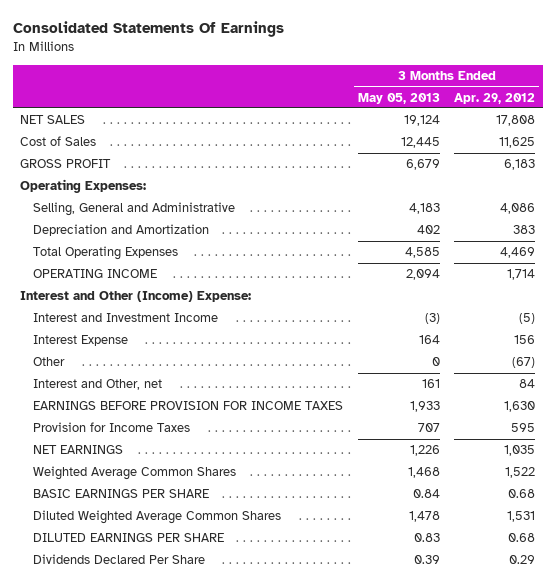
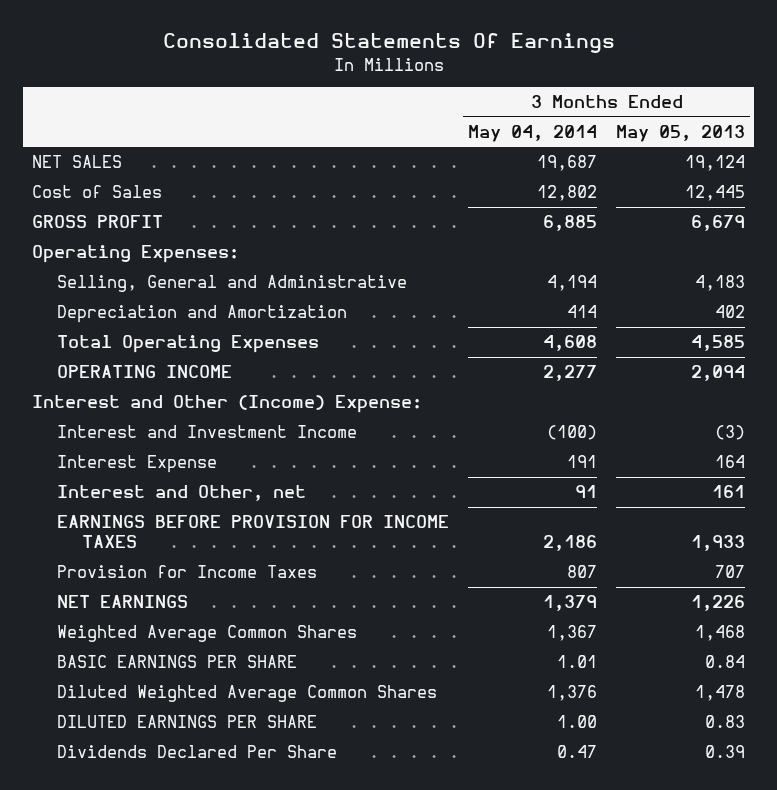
- | 3 Months Ended May 05, 2013 | 3 Months Ended Apr. 29, 2012
+ | 3 Months Ended May 04, 2014 | 3 Months Ended May 05, 2013
- Other | 0 | (67)

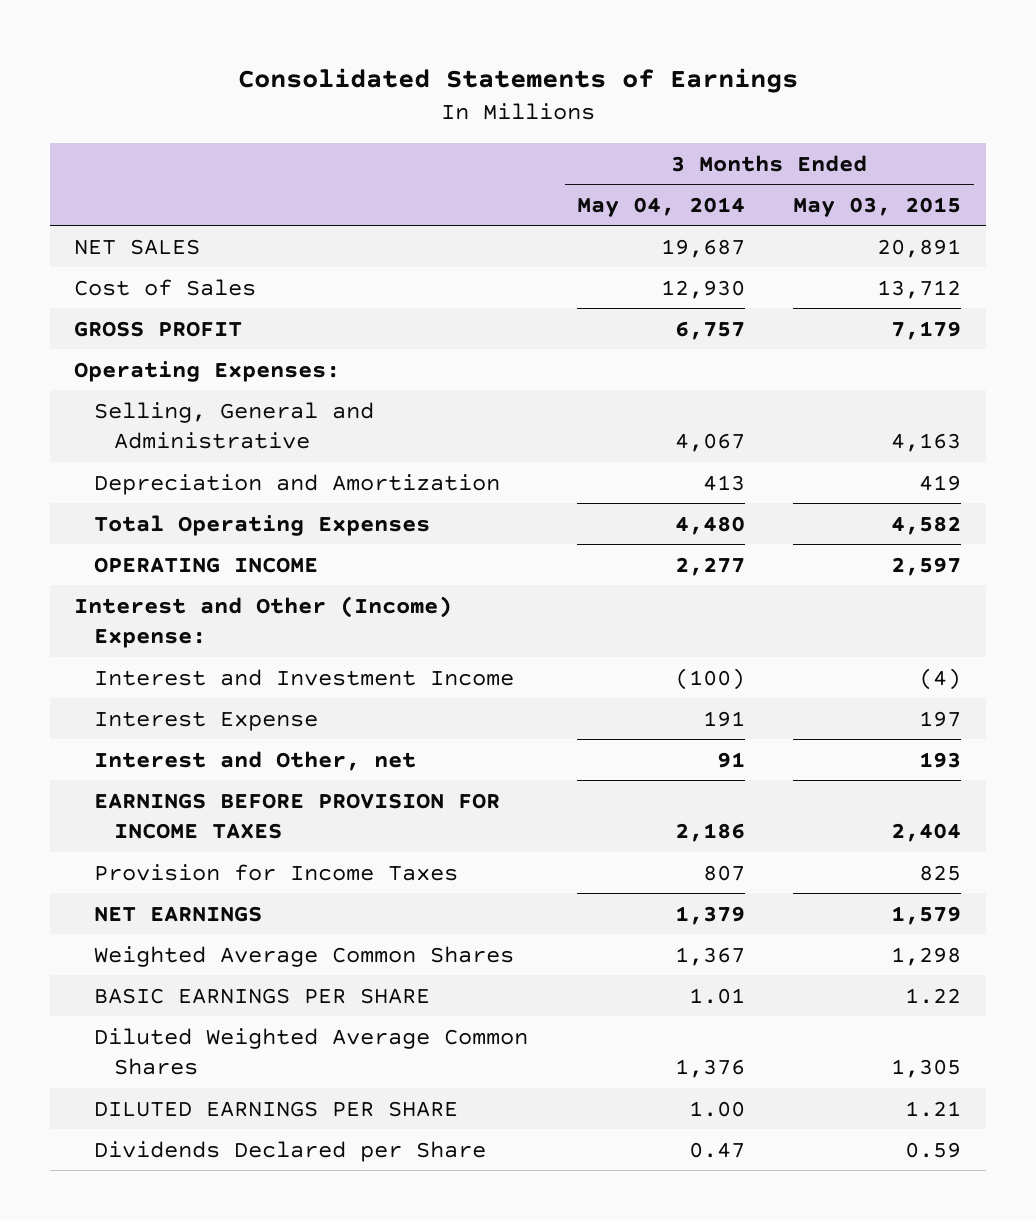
- Consolidated Statements Of Earnings
+ Consolidated Statements of Earnings
- | 3 Months Ended May 04, 2014 | 3 Months Ended May 05, 2013
+ | 3 Months Ended May 04, 2014 | 3 Months Ended May 03, 2015
- Cost of Sales | 12,802 | 12,445
- GROSS PROFIT | 6,885 | 6,679
+ Cost of Sales | 12,930 | 13,712
+ GROSS PROFIT | 6,757 | 7,179
- Selling, General and Administrative | 4,194 | 4,183
- Depreciation and Amortization | 414 | 402
- Total Operating Expenses | 4,608 | 4,585
+ Selling, General and Administrative | 4,067 | 4,163
+ Depreciation and Amortization | 413 | 419
+ Total Operating Expenses | 4,480 | 4,582
- Dividends Declared Per Share | 0.47 | 0.39
+ Dividends Declared per Share | 0.47 | 0.59

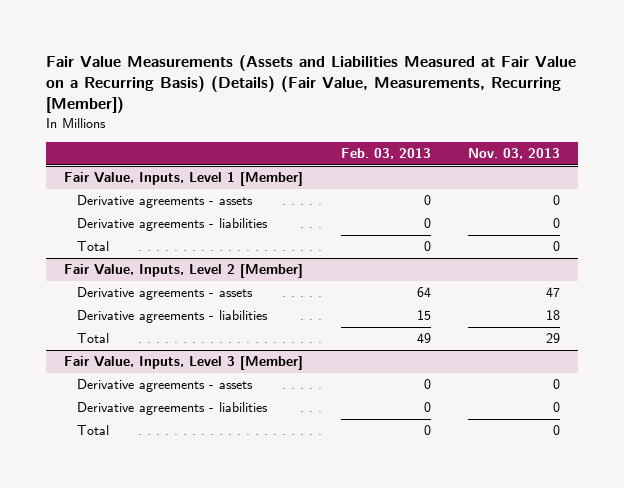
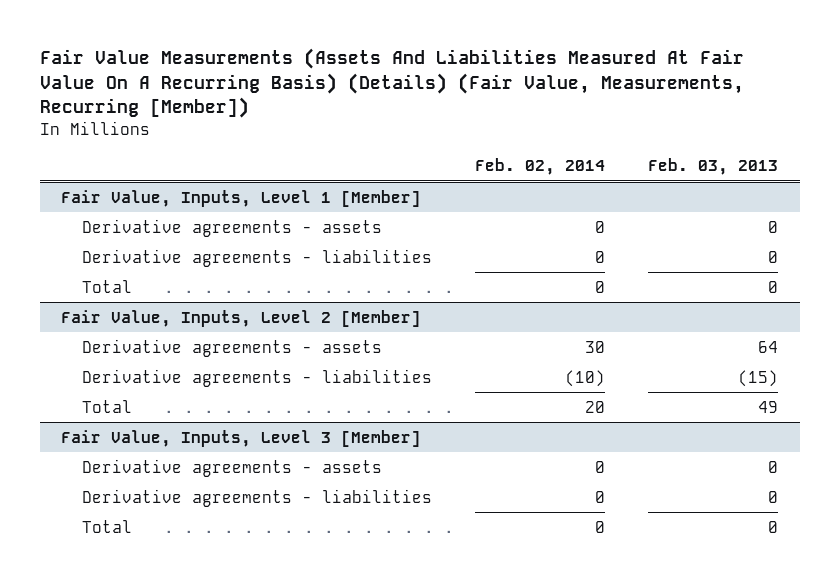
- Fair Value Measurements (Assets and Liabilities Measured at Fair Value on a Recurring Basis) (Details) (Fair Value, Measurements, Recurring [Member])
+ Fair Value Measurements (Assets And Liabilities Measured At Fair Value On A Recurring Basis) (Details) (Fair Value, Measurements, Recurring [Member])
- | Feb. 03, 2013 | Nov. 03, 2013
+ | Feb. 02, 2014 | Feb. 03, 2013
@ Fair Value, Inputs, Level 2 [Member]
- Derivative agreements - liabilities | 15 | 18
+ Derivative agreements - liabilities | (10) | (15)

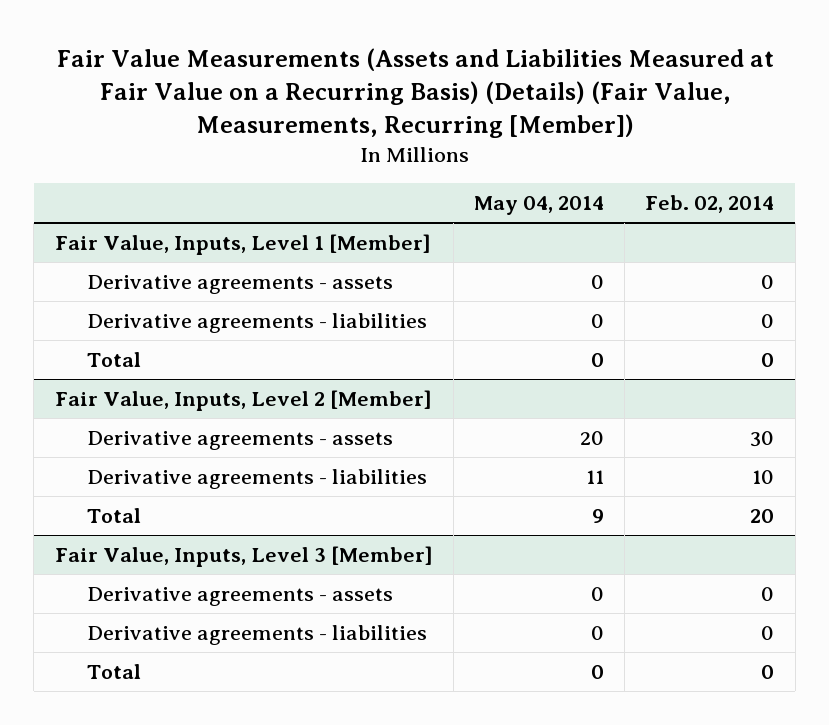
- Fair Value Measurements (Assets And Liabilities Measured At Fair Value On A Recurring Basis) (Details) (Fair Value, Measurements, Recurring [Member])
+ Fair Value Measurements (Assets and Liabilities Measured at Fair Value on a Recurring Basis) (Details) (Fair Value, Measurements, Recurring [Member])
- | Feb. 02, 2014 | Feb. 03, 2013
+ | May 04, 2014 | Feb. 02, 2014
@ Fair Value, Inputs, Level 2 [Member]
- Derivative agreements - liabilities | (10) | (15)
+ Derivative agreements - liabilities | 11 | 10

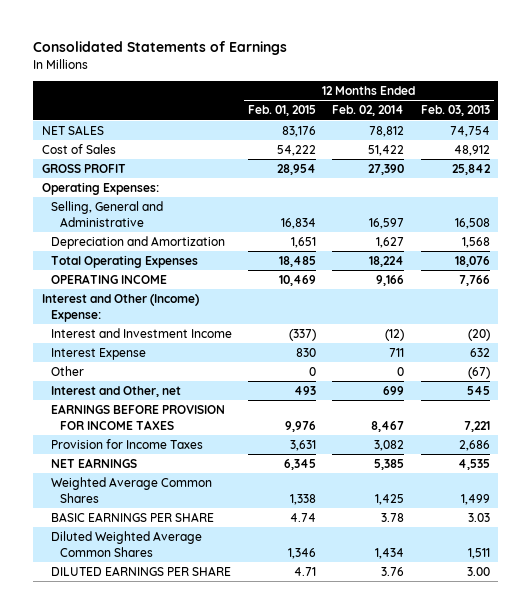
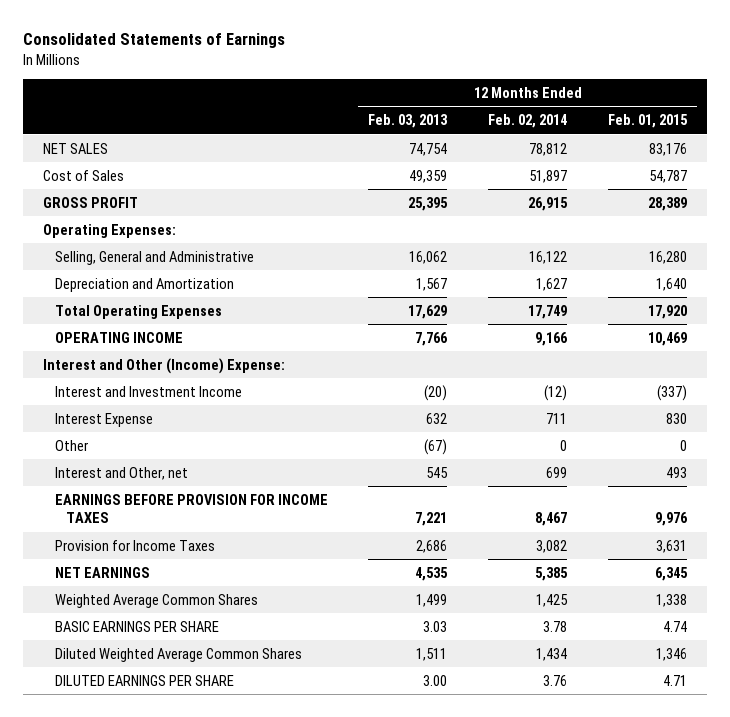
- | 12 Months Ended Feb. 01, 2015 | 12 Months Ended Feb. 02, 2014 | 12 Months Ended Feb. 03, 2013
+ | 12 Months Ended Feb. 03, 2013 | 12 Months Ended Feb. 02, 2014 | 12 Months Ended Feb. 01, 2015
- Cost of Sales | 54,222 | 51,422 | 48,912
- GROSS PROFIT | 28,954 | 27,390 | 25,842
+ Cost of Sales | 49,359 | 51,897 | 54,787
+ GROSS PROFIT | 25,395 | 26,915 | 28,389
- Selling, General and Administrative | 16,834 | 16,597 | 16,508
- Depreciation and Amortization | 1,651 | 1,627 | 1,568
- Total Operating Expenses | 18,485 | 18,224 | 18,076
+ Selling, General and Administrative | 16,062 | 16,122 | 16,280
+ Depreciation and Amortization | 1,567 | 1,627 | 1,640
+ Total Operating Expenses | 17,629 | 17,749 | 17,920

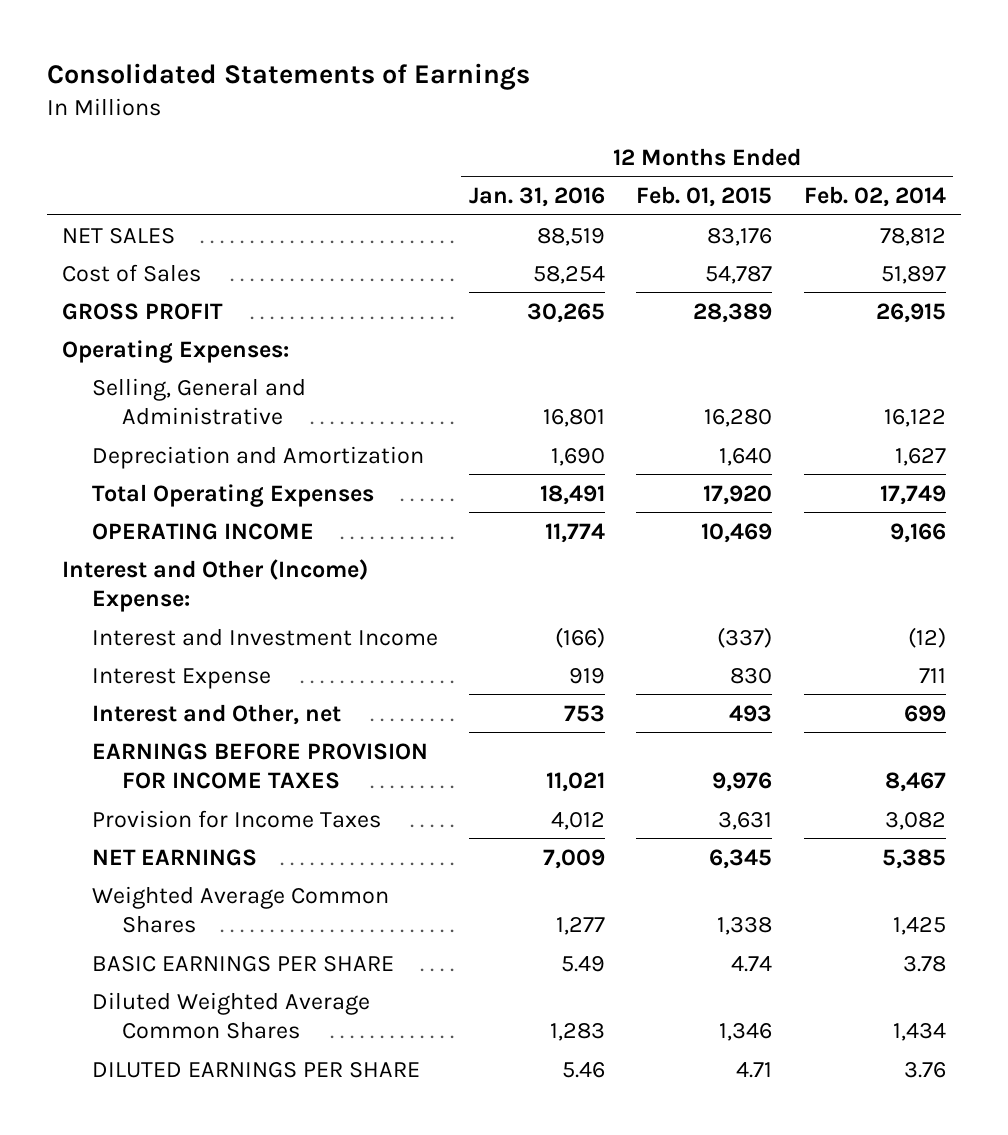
- | 12 Months Ended Feb. 03, 2013 | 12 Months Ended Feb. 02, 2014 | 12 Months Ended Feb. 01, 2015
+ | 12 Months Ended Jan. 31, 2016 | 12 Months Ended Feb. 01, 2015 | 12 Months Ended Feb. 02, 2014
- Other | (67) | 0 | 0

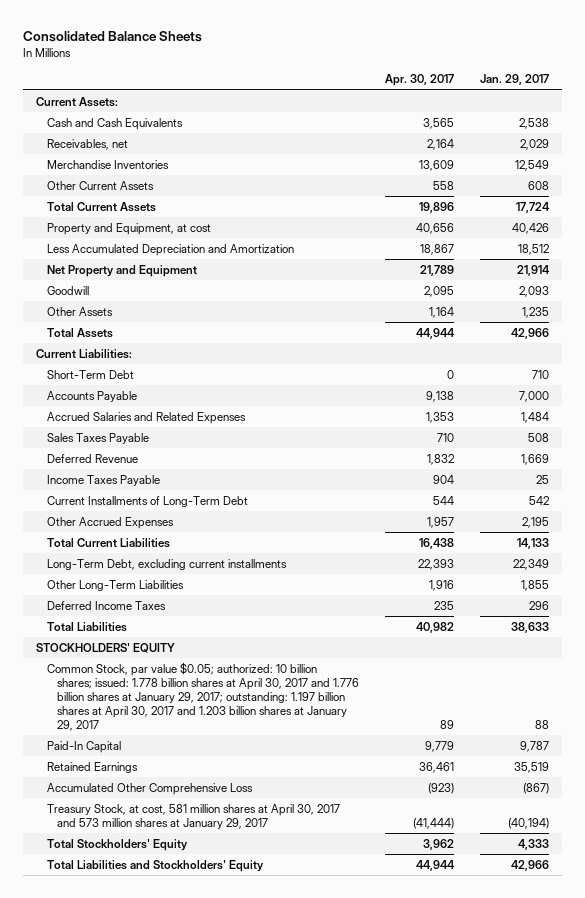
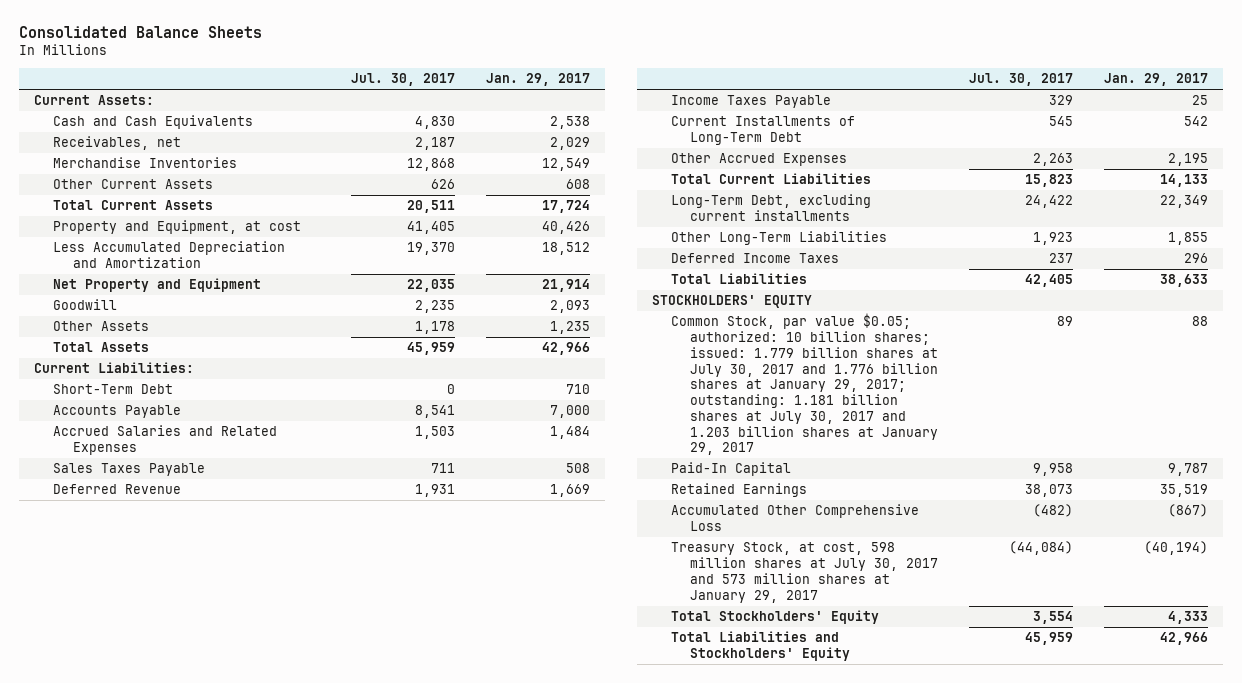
- | Apr. 30, 2017 | Jan. 29, 2017
+ | Jul. 30, 2017 | Jan. 29, 2017
- Common Stock, par value $0.05; authorized: 10 billion shares; issued: 1.778 billion shares at April 30, 2017 and 1.776 billion shares at January 29, 2017; outstanding: 1.197 billion shares at April 30, 2017 and 1.203 billion shares at January 29, 2017 | 89 | 88
+ Common Stock, par value $0.05; authorized: 10 billion shares; issued: 1.779 billion shares at July 30, 2017 and 1.776 billion shares at January 29, 2017; outstanding: 1.181 billion shares at July 30, 2017 and 1.203 billion shares at January 29, 2017 | 89 | 88
- Treasury Stock, at cost, 581 million shares at April 30, 2017 and 573 million shares at January 29, 2017 | (41,444) | (40,194)
+ Treasury Stock, at cost, 598 million shares at July 30, 2017 and 573 million shares at January 29, 2017 | (44,084) | (40,194)

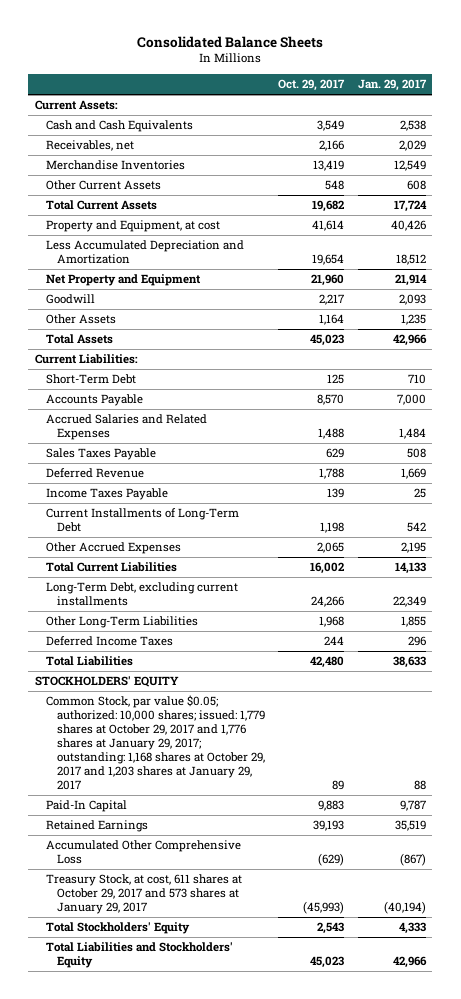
- | Jul. 30, 2017 | Jan. 29, 2017
+ | Oct. 29, 2017 | Jan. 29, 2017
- Common Stock, par value $0.05; authorized: 10 billion shares; issued: 1.779 billion shares at July 30, 2017 and 1.776 billion shares at January 29, 2017; outstanding: 1.181 billion shares at July 30, 2017 and 1.203 billion shares at January 29, 2017 | 89 | 88
+ Common Stock, par value $0.05; authorized: 10,000 shares; issued: 1,779 shares at October 29, 2017 and 1,776 shares at January 29, 2017; outstanding: 1,168 shares at October 29, 2017 and 1,203 shares at January 29, 2017 | 89 | 88
- Treasury Stock, at cost, 598 million shares at July 30, 2017 and 573 million shares at January 29, 2017 | (44,084) | (40,194)
+ Treasury Stock, at cost, 611 shares at October 29, 2017 and 573 shares at January 29, 2017 | (45,993) | (40,194)

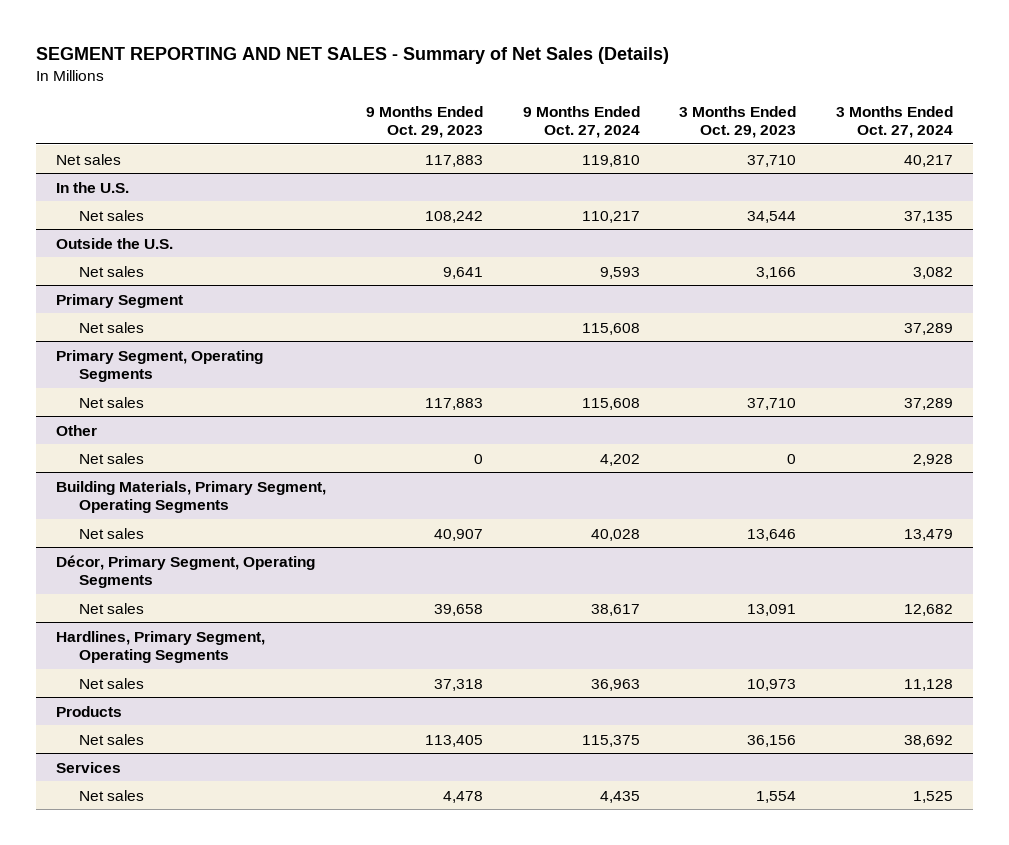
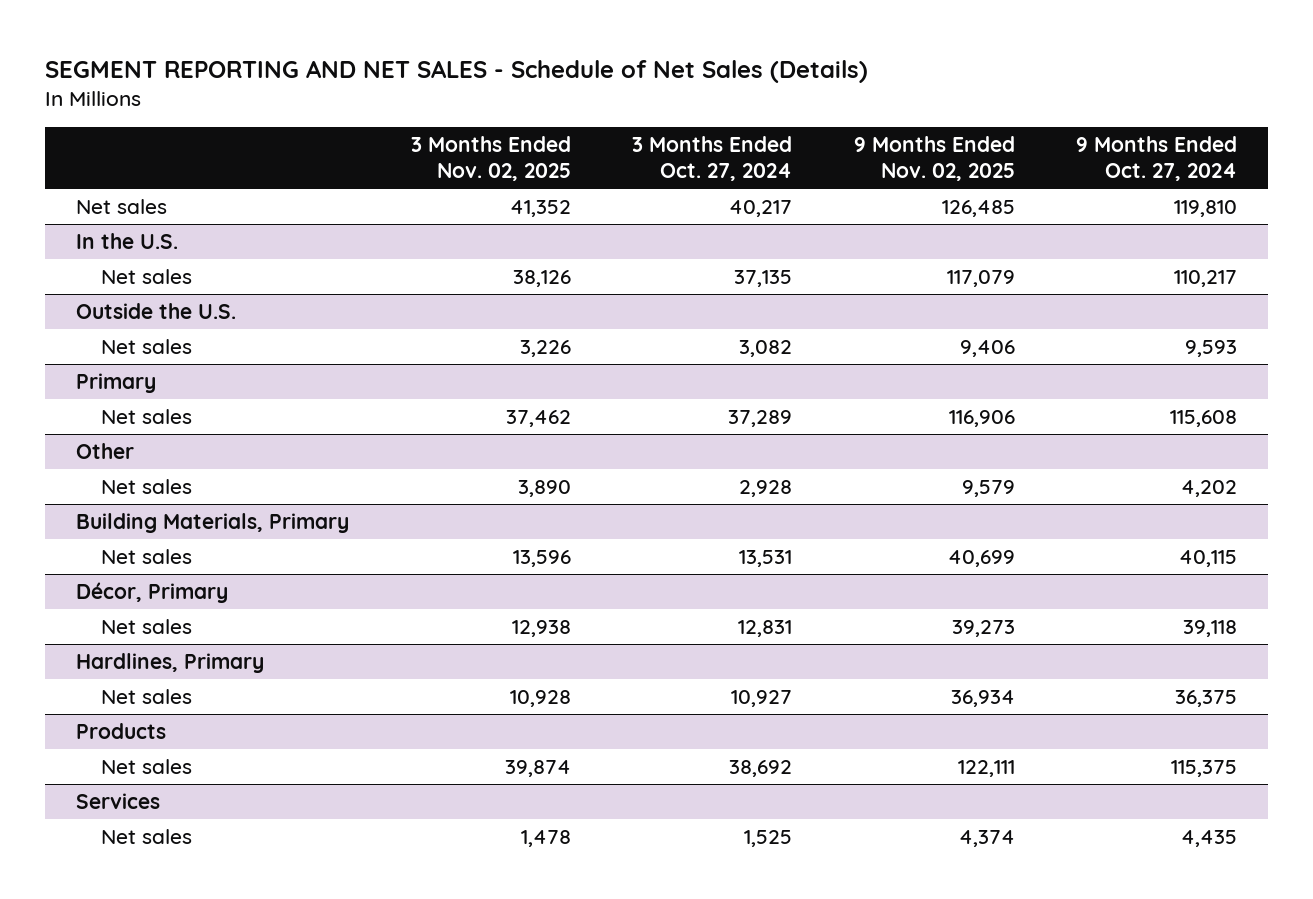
- SEGMENT REPORTING AND NET SALES - Summary of Net Sales (Details)
+ SEGMENT REPORTING AND NET SALES - Schedule of Net Sales (Details)
- | 9 Months Ended Oct. 29, 2023 | 9 Months Ended Oct. 27, 2024 | 3 Months Ended Oct. 29, 2023 | 3 Months Ended Oct. 27, 2024
+ | 3 Months Ended Nov. 02, 2025 | 3 Months Ended Oct. 27, 2024 | 9 Months Ended Nov. 02, 2025 | 9 Months Ended Oct. 27, 2024
- Primary Segment
- Net sales | | 115,608 | | 37,289
- Primary Segment, Operating Segments
+ Primary
- Building Materials, Primary Segment, Operating Segments
- Net sales | 40,907 | 40,028 | 13,646 | 13,479
- Décor, Primary Segment, Operating Segments
- Net sales | 39,658 | 38,617 | 13,091 | 12,682
- Hardlines, Primary Segment, Operating Segments
- Net sales | 37,318 | 36,963 | 10,973 | 11,128
+ Building Materials, Primary
+ Net sales | 13,596 | 13,531 | 40,699 | 40,115
+ Décor, Primary
+ Net sales | 12,938 | 12,831 | 39,273 | 39,118
+ Hardlines, Primary
+ Net sales | 10,928 | 10,927 | 36,934 | 36,375

